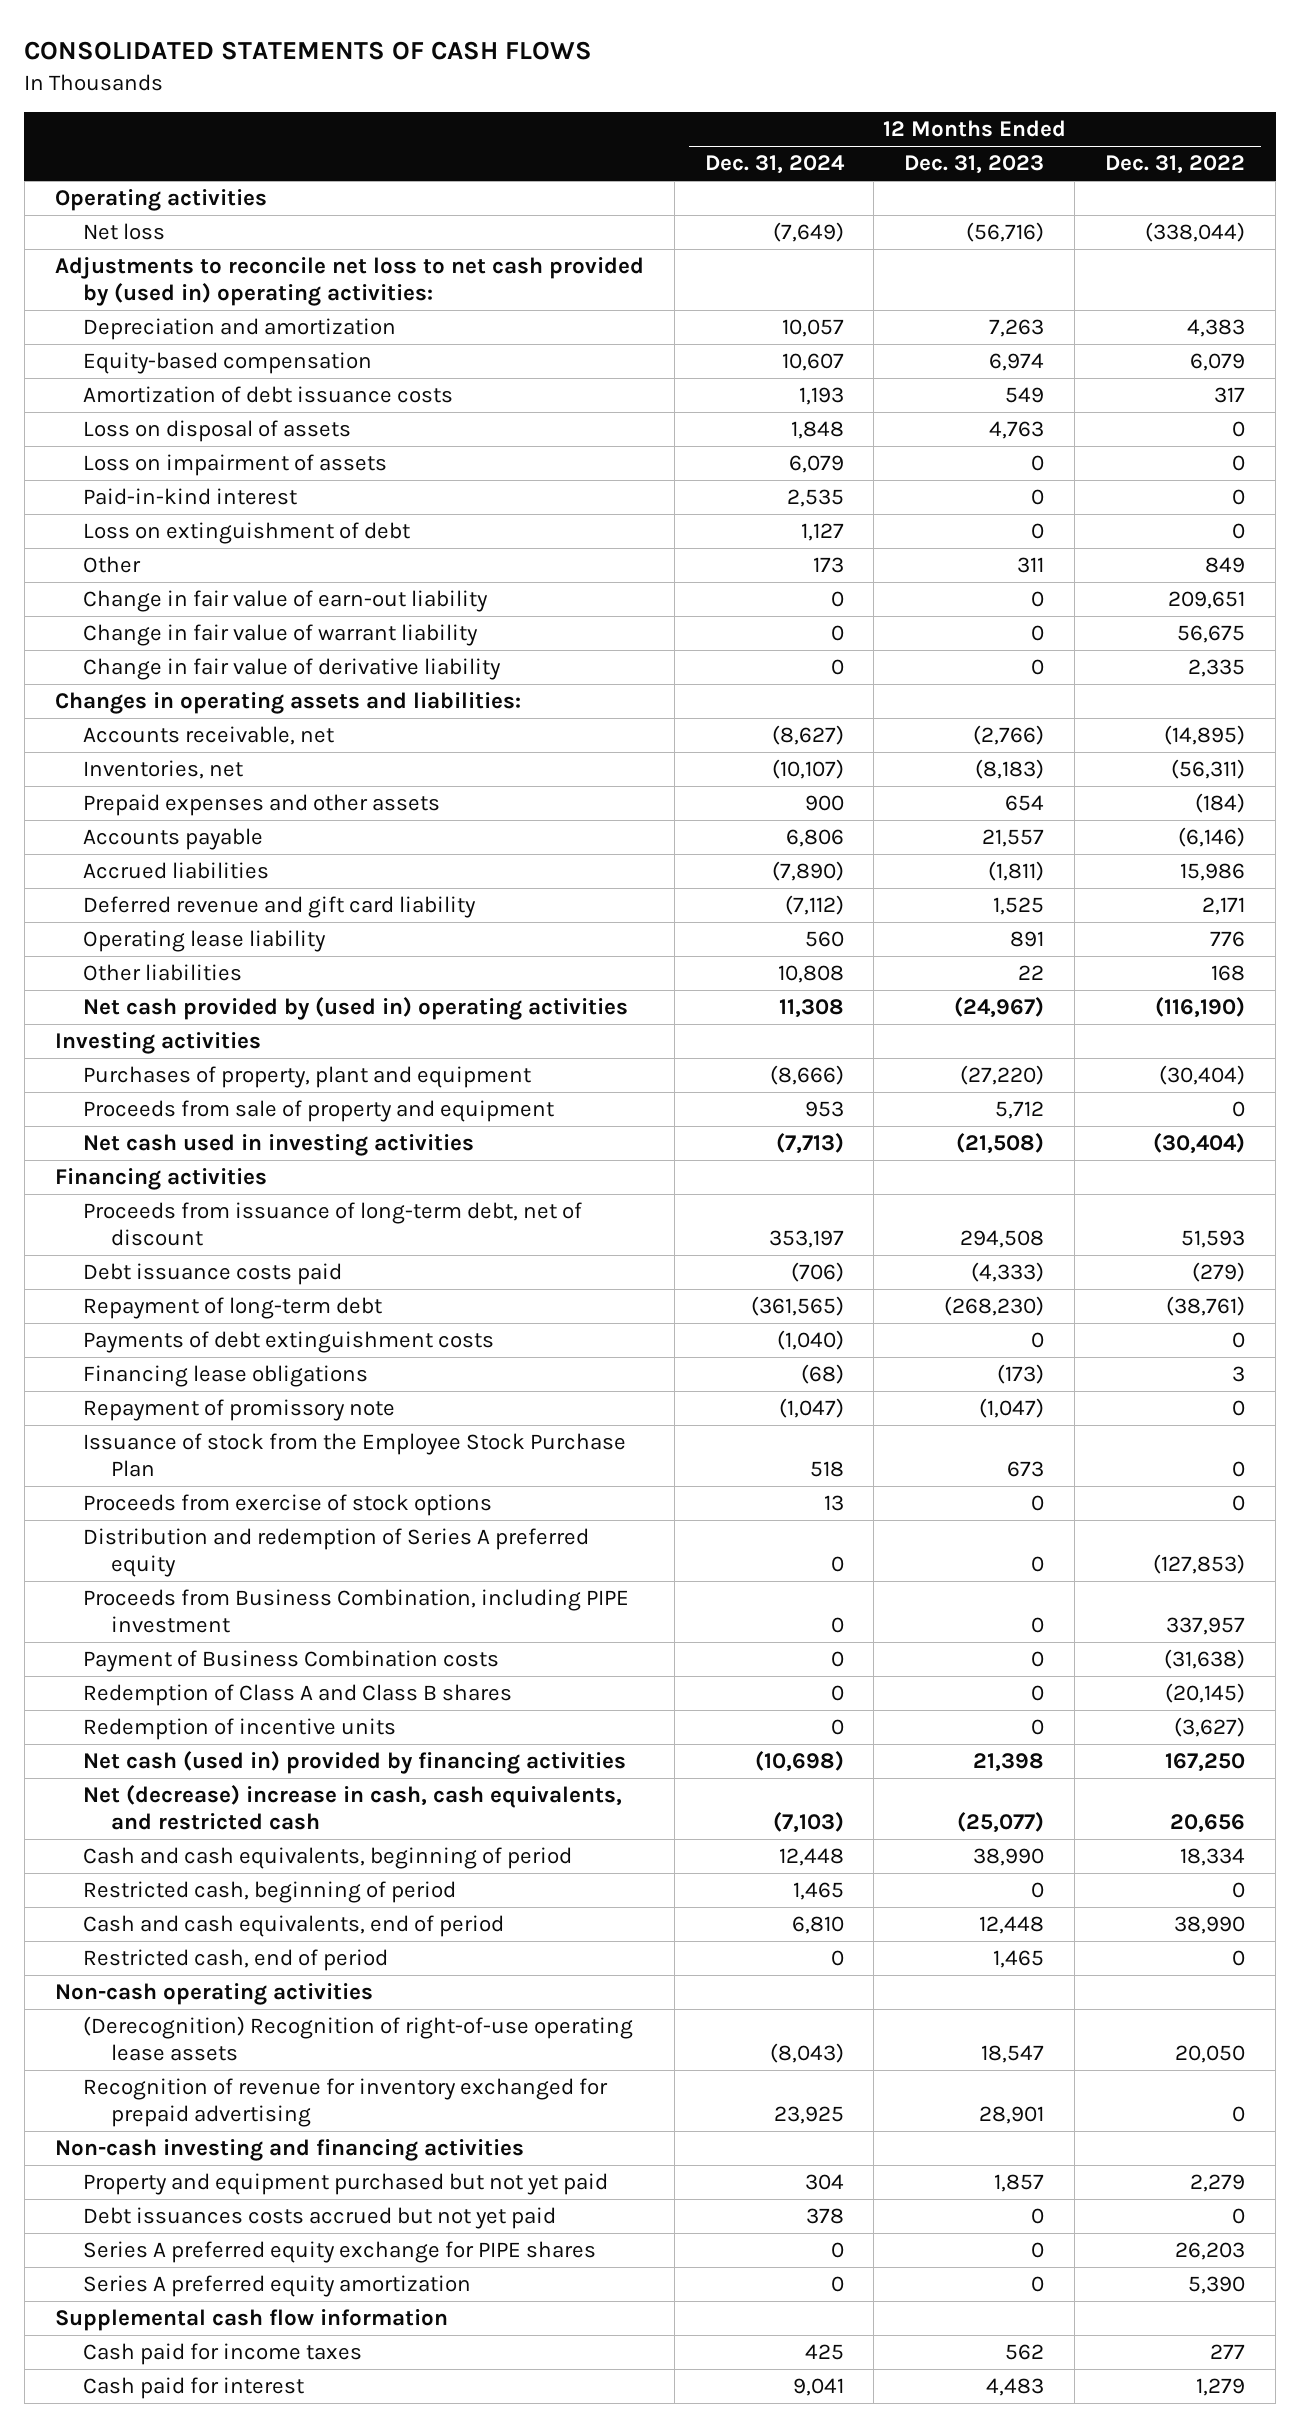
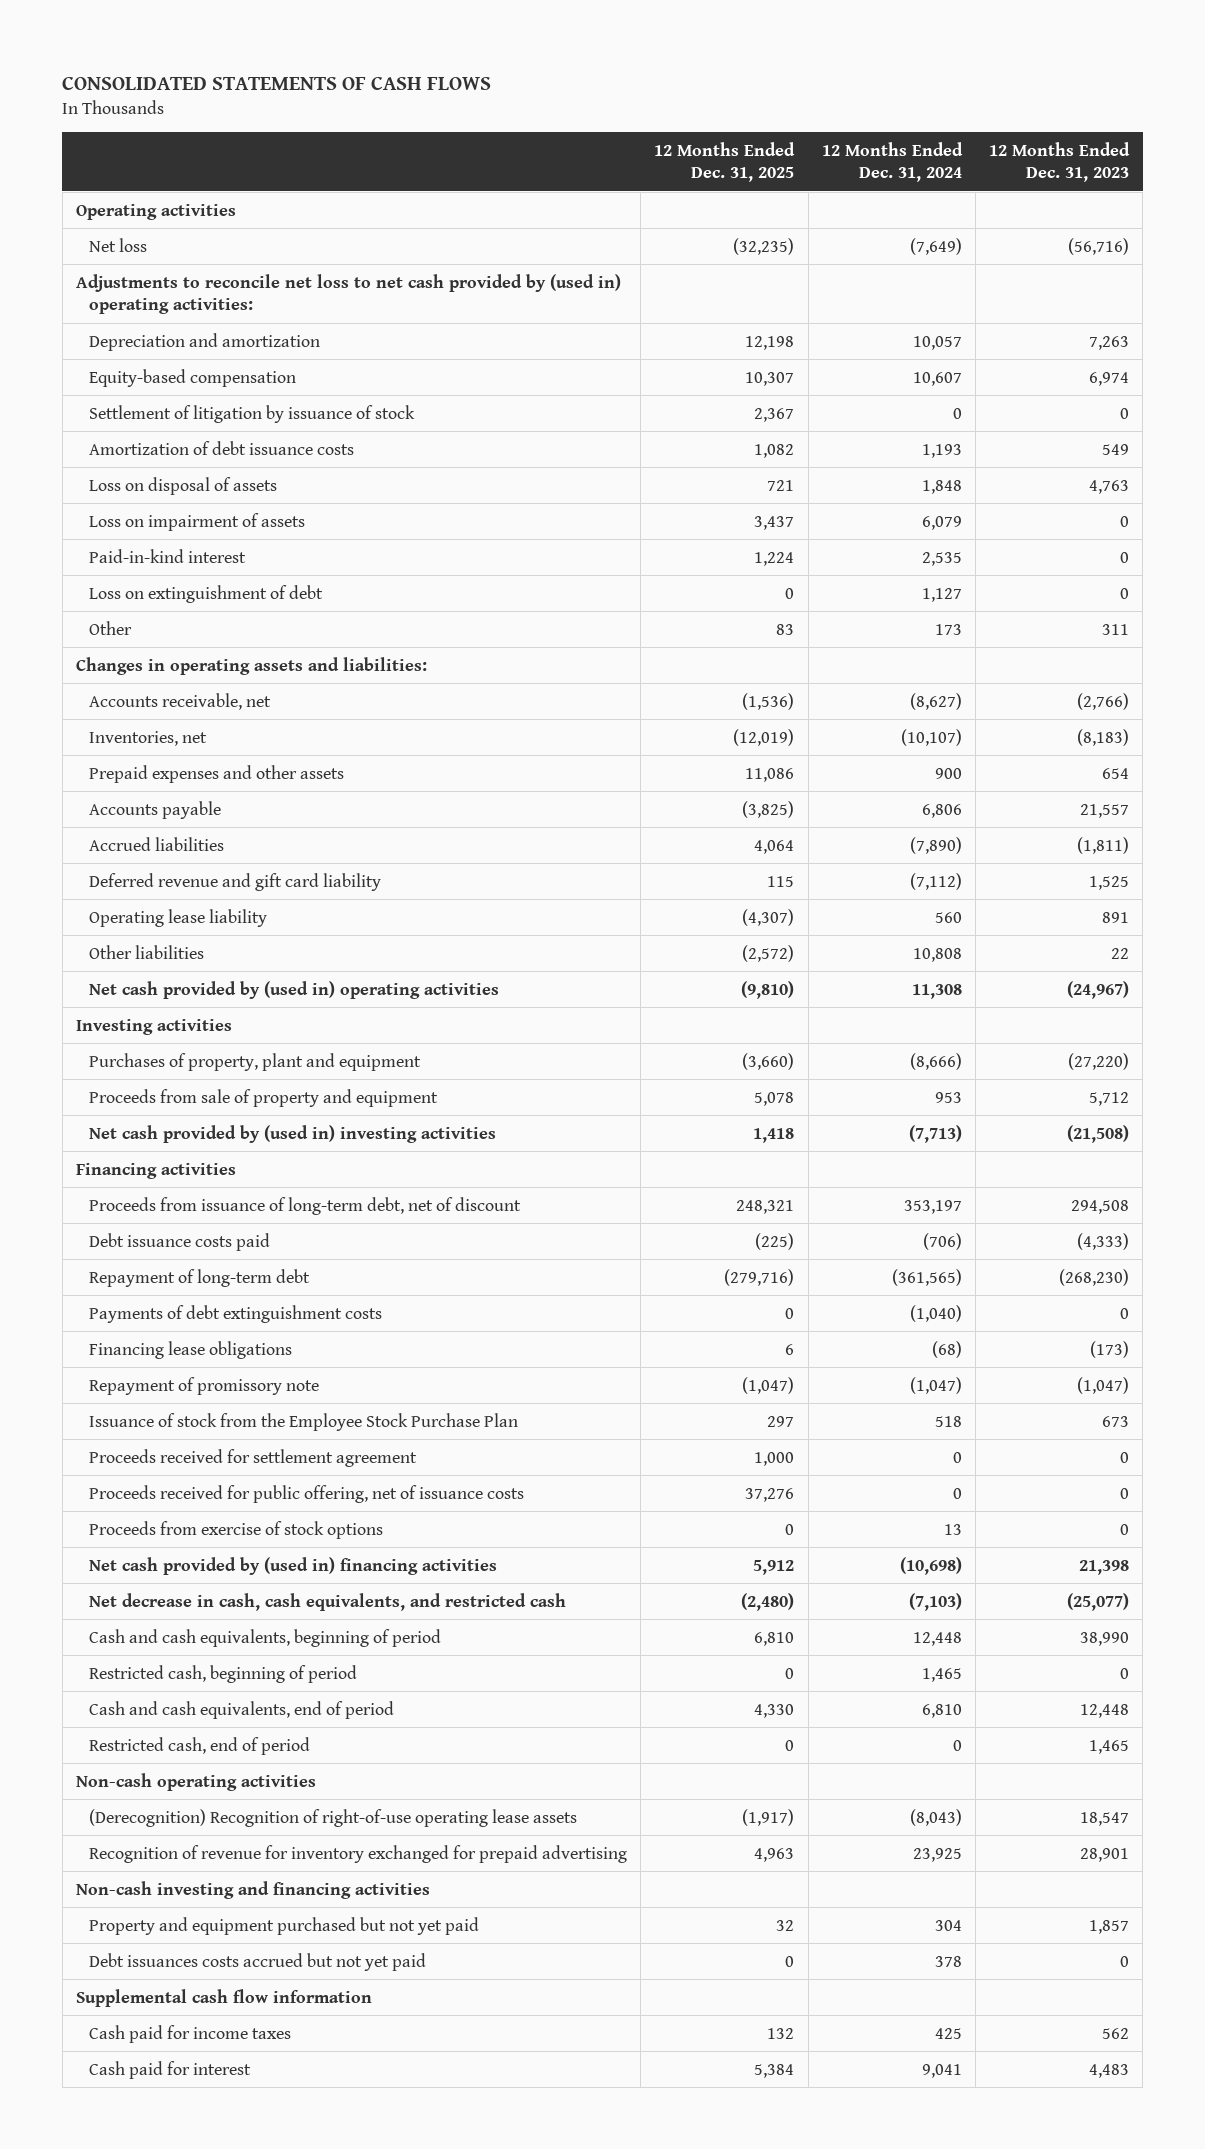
- | 12 Months Ended Dec. 31, 2024 | 12 Months Ended Dec. 31, 2023 | 12 Months Ended Dec. 31, 2022
+ | 12 Months Ended Dec. 31, 2025 | 12 Months Ended Dec. 31, 2024 | 12 Months Ended Dec. 31, 2023
+ Settlement of litigation by issuance of stock | 2,367 | 0 | 0
- Change in fair value of earn-out liability | 0 | 0 | 209,651
- Change in fair value of warrant liability | 0 | 0 | 56,675
- Change in fair value of derivative liability | 0 | 0 | 2,335
- Net cash used in investing activities | (7,713) | (21,508) | (30,404)
+ Net cash provided by (used in) investing activities | 1,418 | (7,713) | (21,508)
+ Proceeds received for settlement agreement | 1,000 | 0 | 0
+ Proceeds received for public offering, net of issuance costs | 37,276 | 0 | 0
- Distribution and redemption of Series A preferred equity | 0 | 0 | (127,853)
- Proceeds from Business Combination, including PIPE investment | 0 | 0 | 337,957
- Payment of Business Combination costs | 0 | 0 | (31,638)
- Redemption of Class A and Class B shares | 0 | 0 | (20,145)
- Redemption of incentive units | 0 | 0 | (3,627)
- Net cash (used in) provided by financing activities | (10,698) | 21,398 | 167,250
- Net (decrease) increase in cash, cash equivalents, and restricted cash | (7,103) | (25,077) | 20,656
+ Net cash provided by (used in) financing activities | 5,912 | (10,698) | 21,398
+ Net decrease in cash, cash equivalents, and restricted cash | (2,480) | (7,103) | (25,077)
- Series A preferred equity exchange for PIPE shares | 0 | 0 | 26,203
- Series A preferred equity amortization | 0 | 0 | 5,390

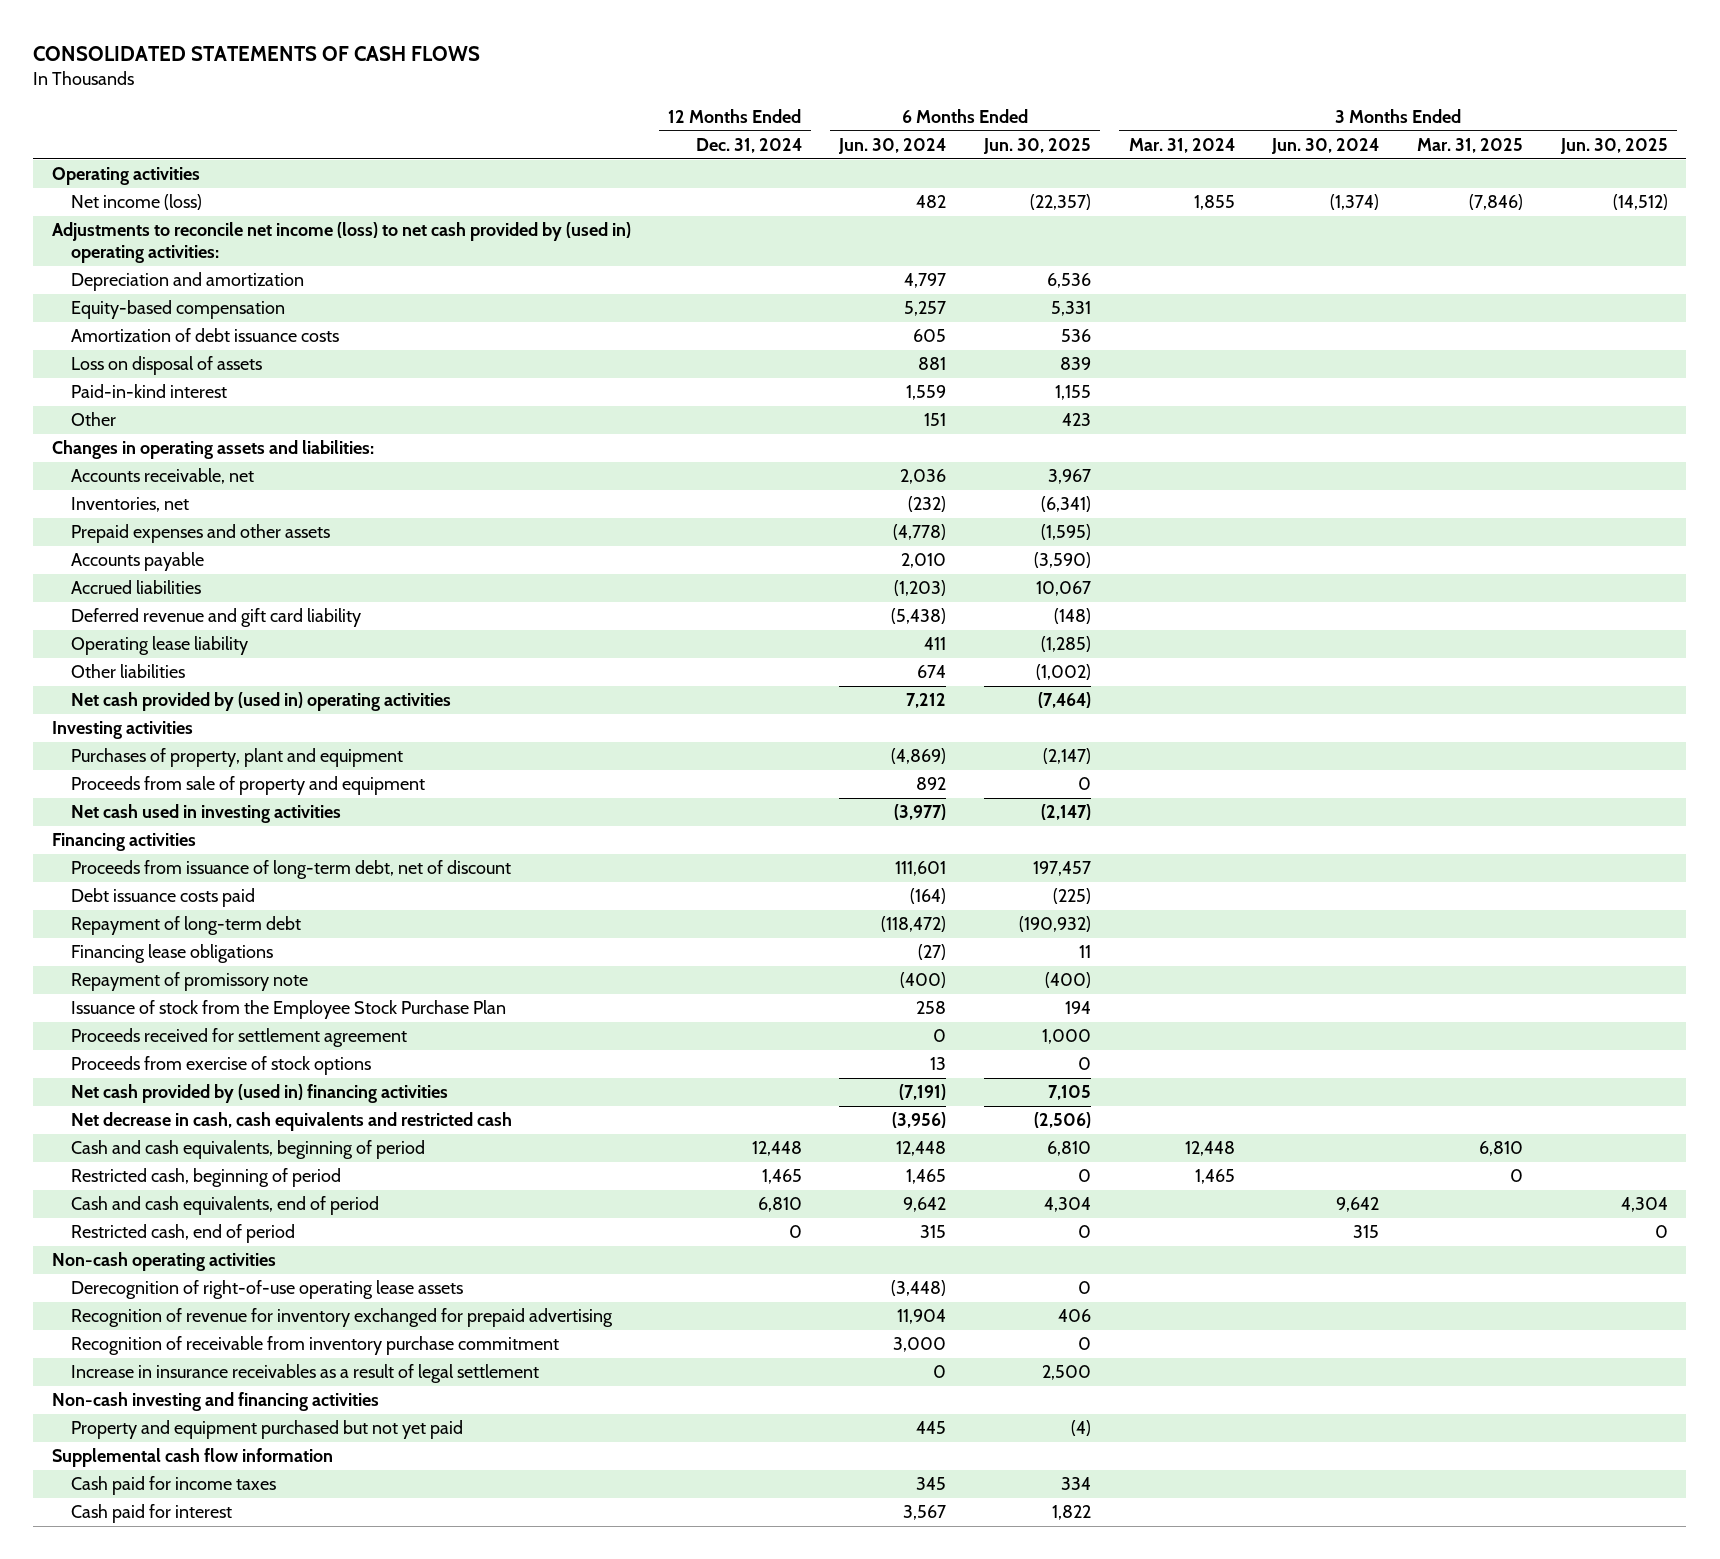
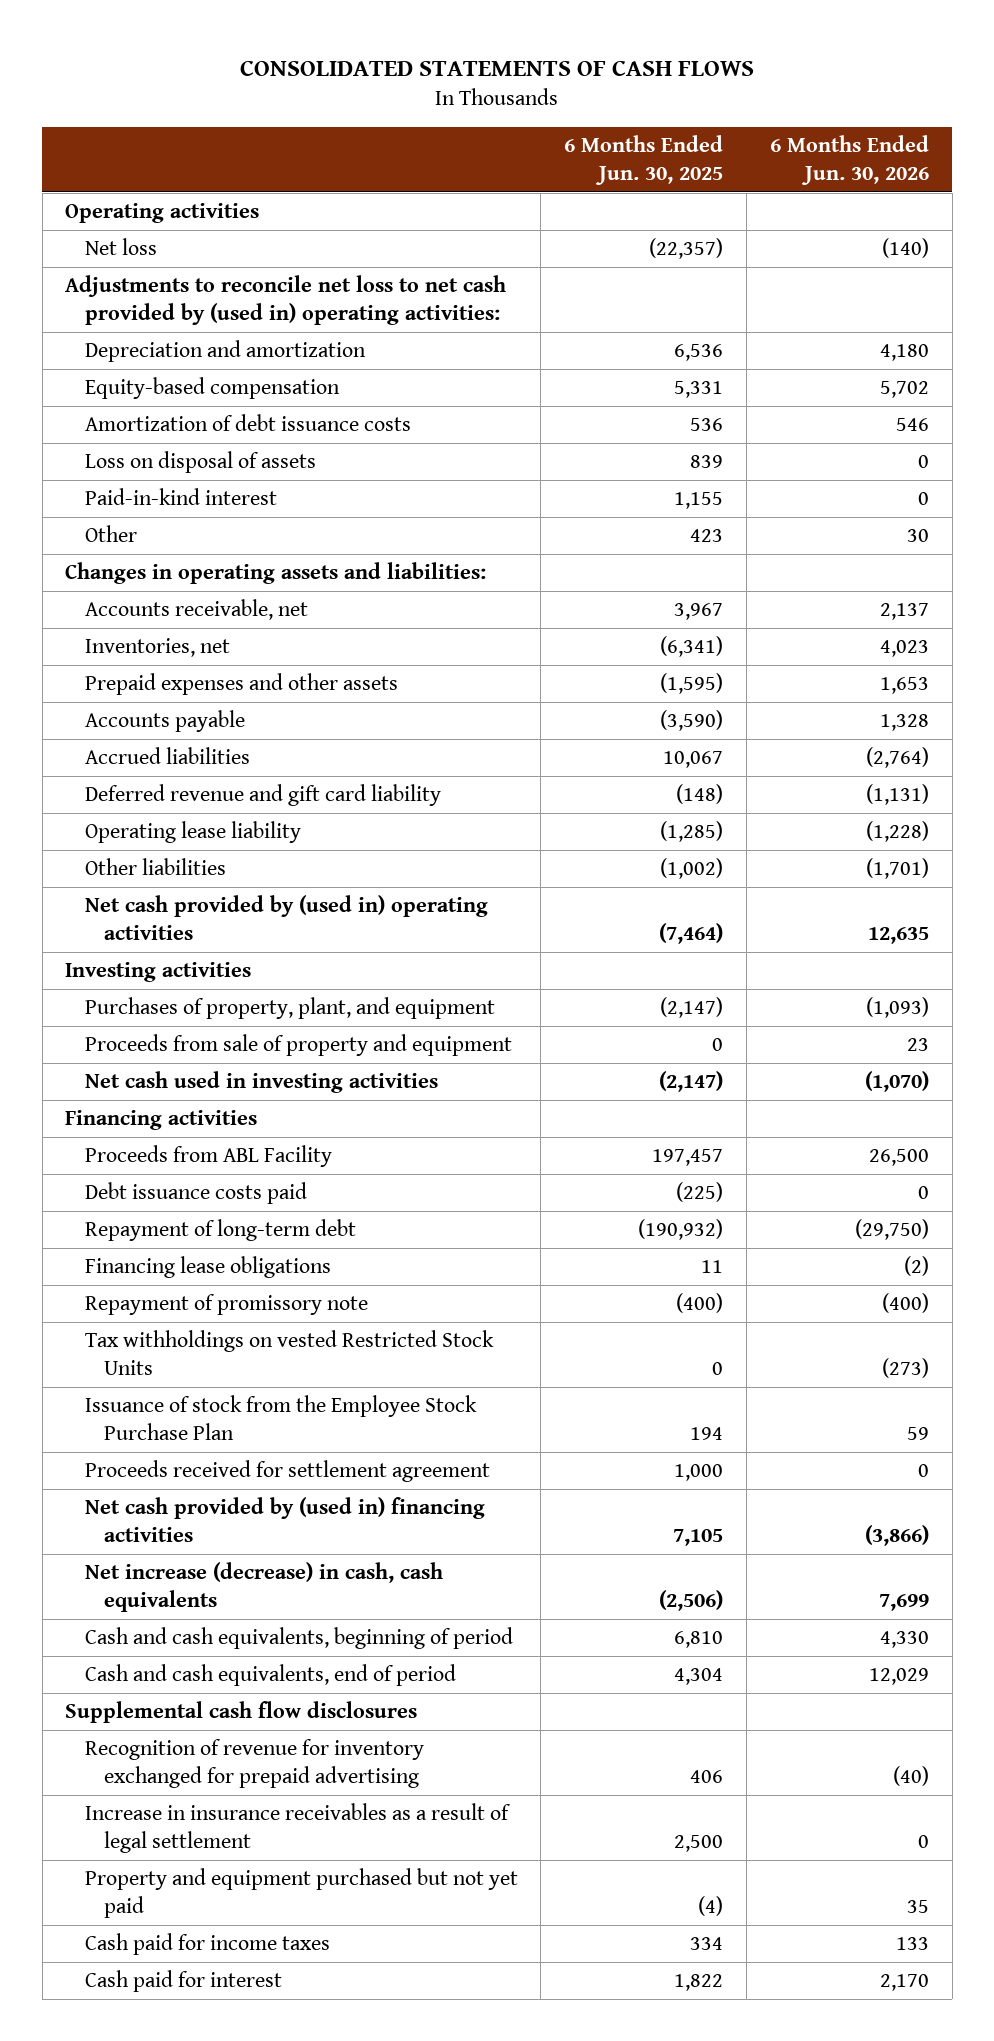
- | 12 Months Ended Dec. 31, 2024 | 6 Months Ended Jun. 30, 2024 | 6 Months Ended Jun. 30, 2025 | 3 Months Ended Mar. 31, 2024 | 3 Months Ended Jun. 30, 2024 | 3 Months Ended Mar. 31, 2025 | 3 Months Ended Jun. 30, 2025
+ | 6 Months Ended Jun. 30, 2025 | 6 Months Ended Jun. 30, 2026
- Net income (loss) | | 482 | (22,357) | 1,855 | (1,374) | (7,846) | (14,512)
- Adjustments to reconcile net income (loss) to net cash provided by (used in) operating activities:
+ Net loss | (22,357) | (140)
+ Adjustments to reconcile net loss to net cash provided by (used in) operating activities:
- Purchases of property, plant and equipment | | (4,869) | (2,147) | | | |
+ Purchases of property, plant, and equipment | (2,147) | (1,093)
- Proceeds from issuance of long-term debt, net of discount | | 111,601 | 197,457 | | | |
+ Proceeds from ABL Facility | 197,457 | 26,500
+ Tax withholdings on vested Restricted Stock Units | 0 | (273)
- Proceeds from exercise of stock options | | 13 | 0 | | | |
- Net decrease in cash, cash equivalents and restricted cash | | (3,956) | (2,506) | | | |
+ Net increase (decrease) in cash, cash equivalents | (2,506) | 7,699
- Restricted cash, beginning of period | 1,465 | 1,465 | 0 | 1,465 | | 0 |
- Restricted cash, end of period | 0 | 315 | 0 | | 315 | | 0
- Non-cash operating activities
- Derecognition of right-of-use operating lease assets | | (3,448) | 0 | | | |
+ Supplemental cash flow disclosures
- Recognition of receivable from inventory purchase commitment | | 3,000 | 0 | | | |
- Non-cash investing and financing activities
- Supplemental cash flow information

